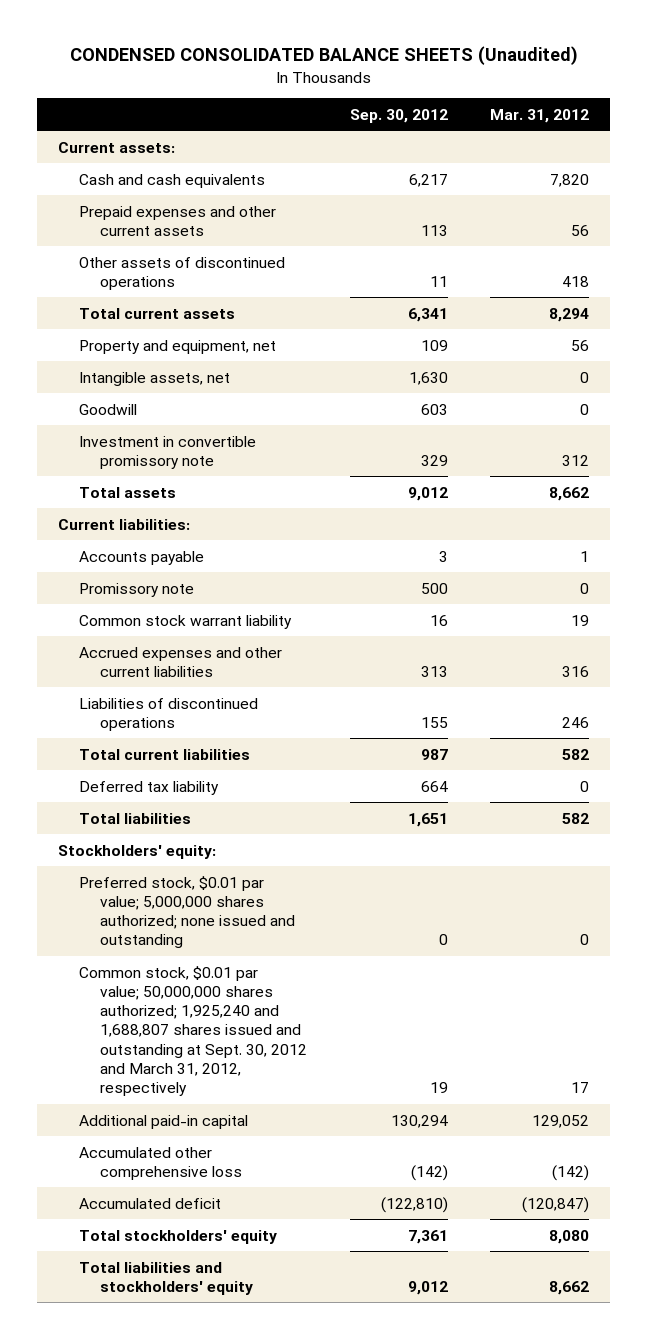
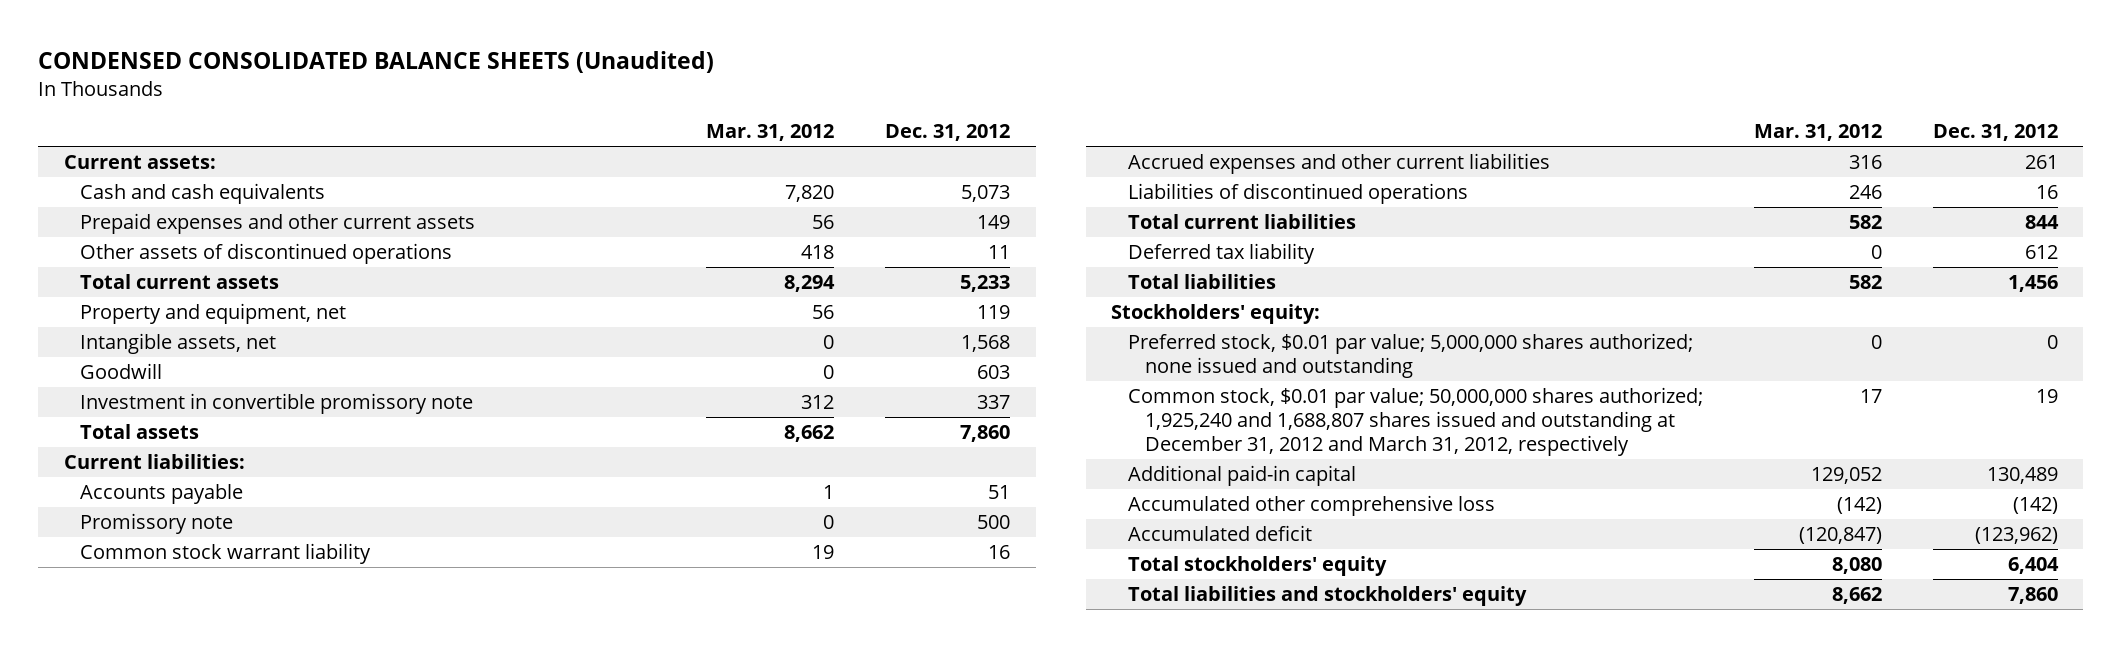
- | Sep. 30, 2012 | Mar. 31, 2012
+ | Mar. 31, 2012 | Dec. 31, 2012
- Common stock, $0.01 par value; 50,000,000 shares authorized; 1,925,240 and 1,688,807 shares issued and outstanding at Sept. 30, 2012 and March 31, 2012, respectively | 19 | 17
+ Common stock, $0.01 par value; 50,000,000 shares authorized; 1,925,240 and 1,688,807 shares issued and outstanding at December 31, 2012 and March 31, 2012, respectively | 17 | 19

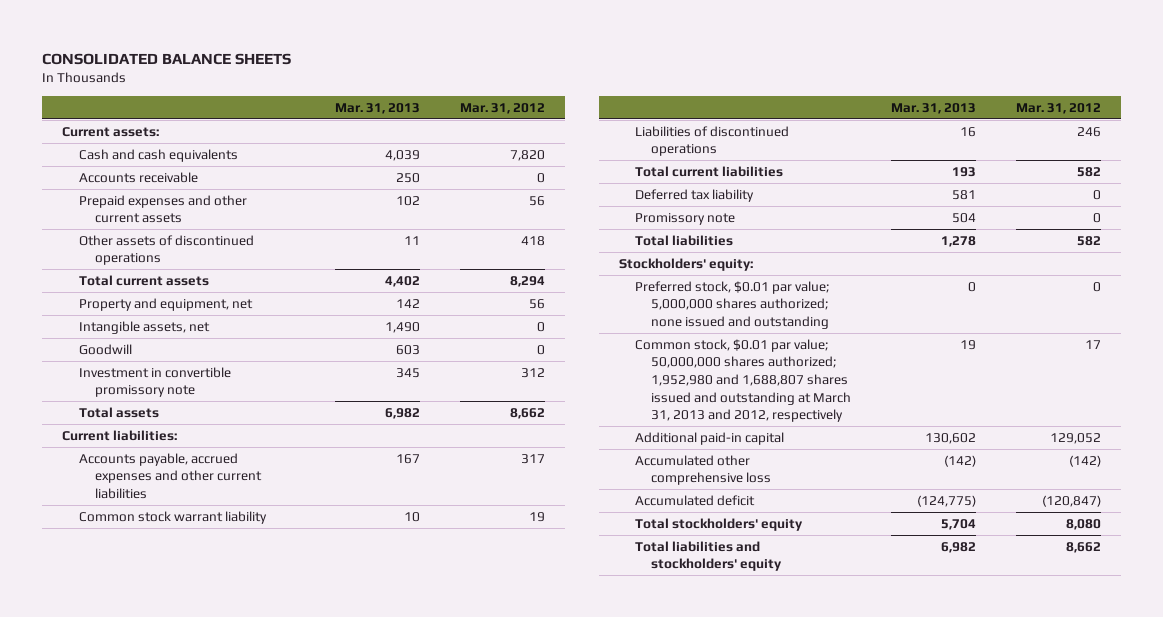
- CONDENSED CONSOLIDATED BALANCE SHEETS (Unaudited)
+ CONSOLIDATED BALANCE SHEETS
- | Mar. 31, 2012 | Dec. 31, 2012
+ | Mar. 31, 2013 | Mar. 31, 2012
+ Accounts receivable | 250 | 0
- Accounts payable | 1 | 51
+ Accounts payable, accrued expenses and other current liabilities | 167 | 317
- Accrued expenses and other current liabilities | 316 | 261
moved down: Promissory note | 504 | 0
- Common stock, $0.01 par value; 50,000,000 shares authorized; 1,925,240 and 1,688,807 shares issued and outstanding at December 31, 2012 and March 31, 2012, respectively | 17 | 19
+ Common stock, $0.01 par value; 50,000,000 shares authorized; 1,952,980 and 1,688,807 shares issued and outstanding at March 31, 2013 and 2012, respectively | 19 | 17

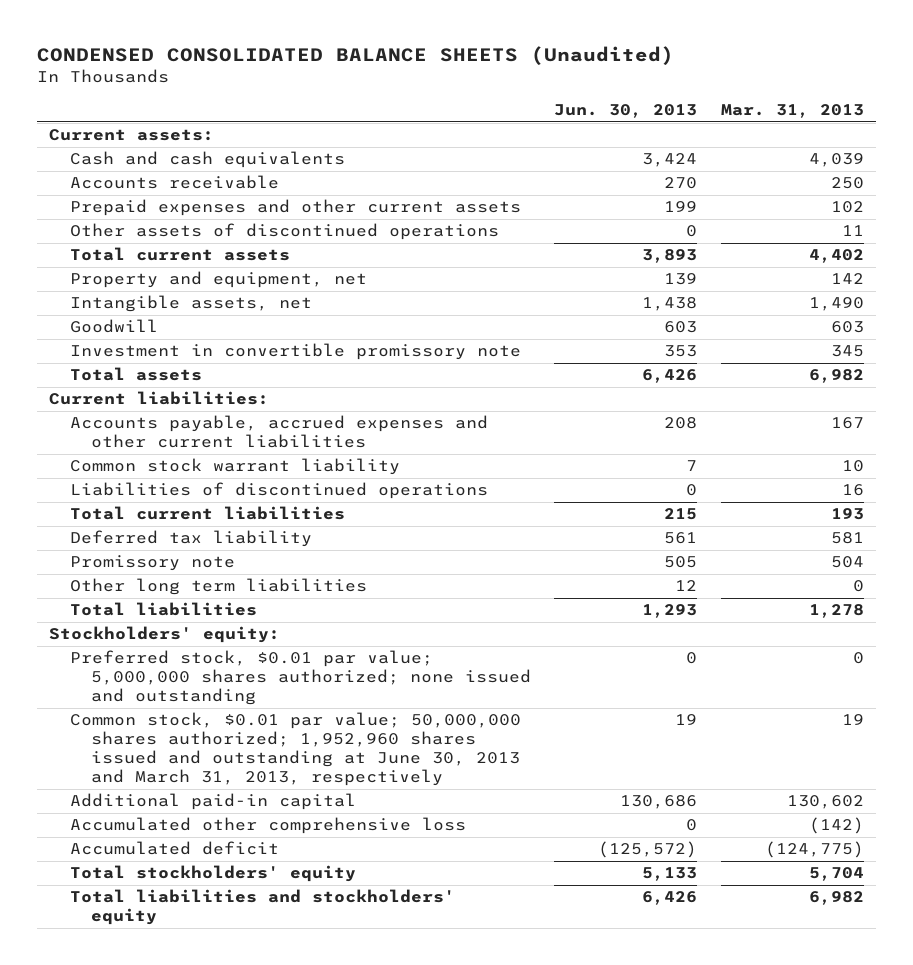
- CONSOLIDATED BALANCE SHEETS
+ CONDENSED CONSOLIDATED BALANCE SHEETS (Unaudited)
- | Mar. 31, 2013 | Mar. 31, 2012
+ | Jun. 30, 2013 | Mar. 31, 2013
+ Other long term liabilities | 12 | 0
- Common stock, $0.01 par value; 50,000,000 shares authorized; 1,952,980 and 1,688,807 shares issued and outstanding at March 31, 2013 and 2012, respectively | 19 | 17
+ Common stock, $0.01 par value; 50,000,000 shares authorized; 1,952,960 shares issued and outstanding at June 30, 2013 and March 31, 2013, respectively | 19 | 19

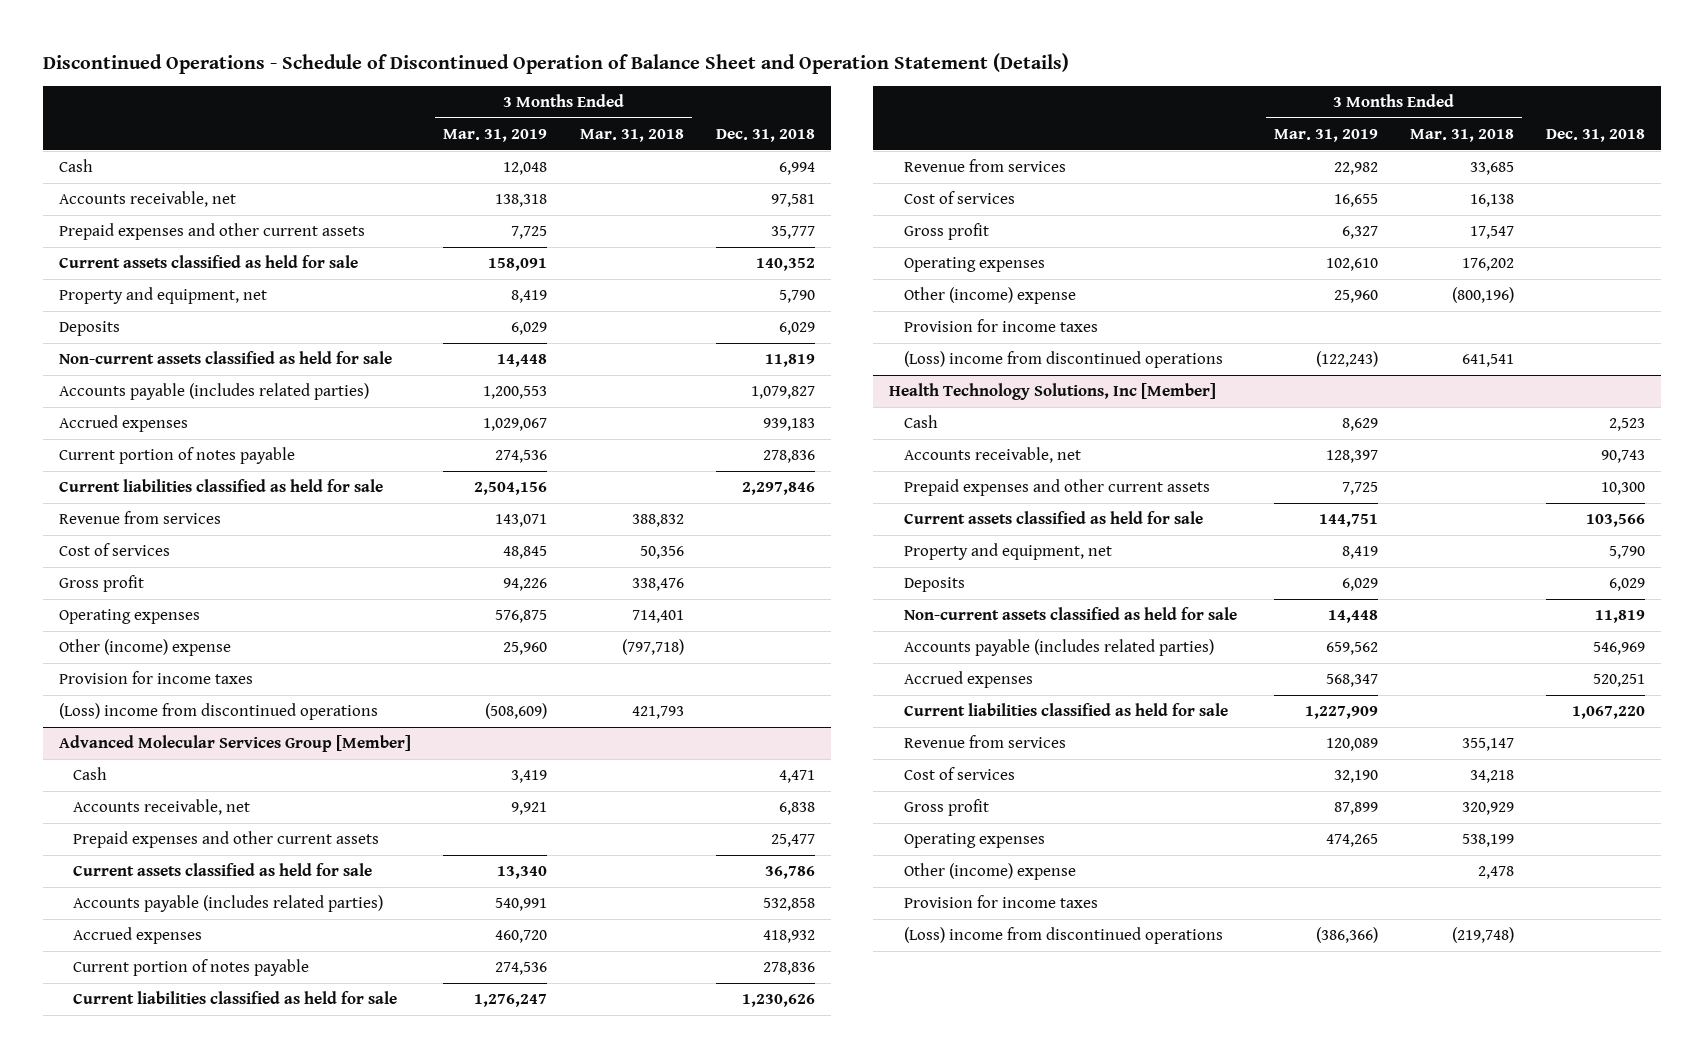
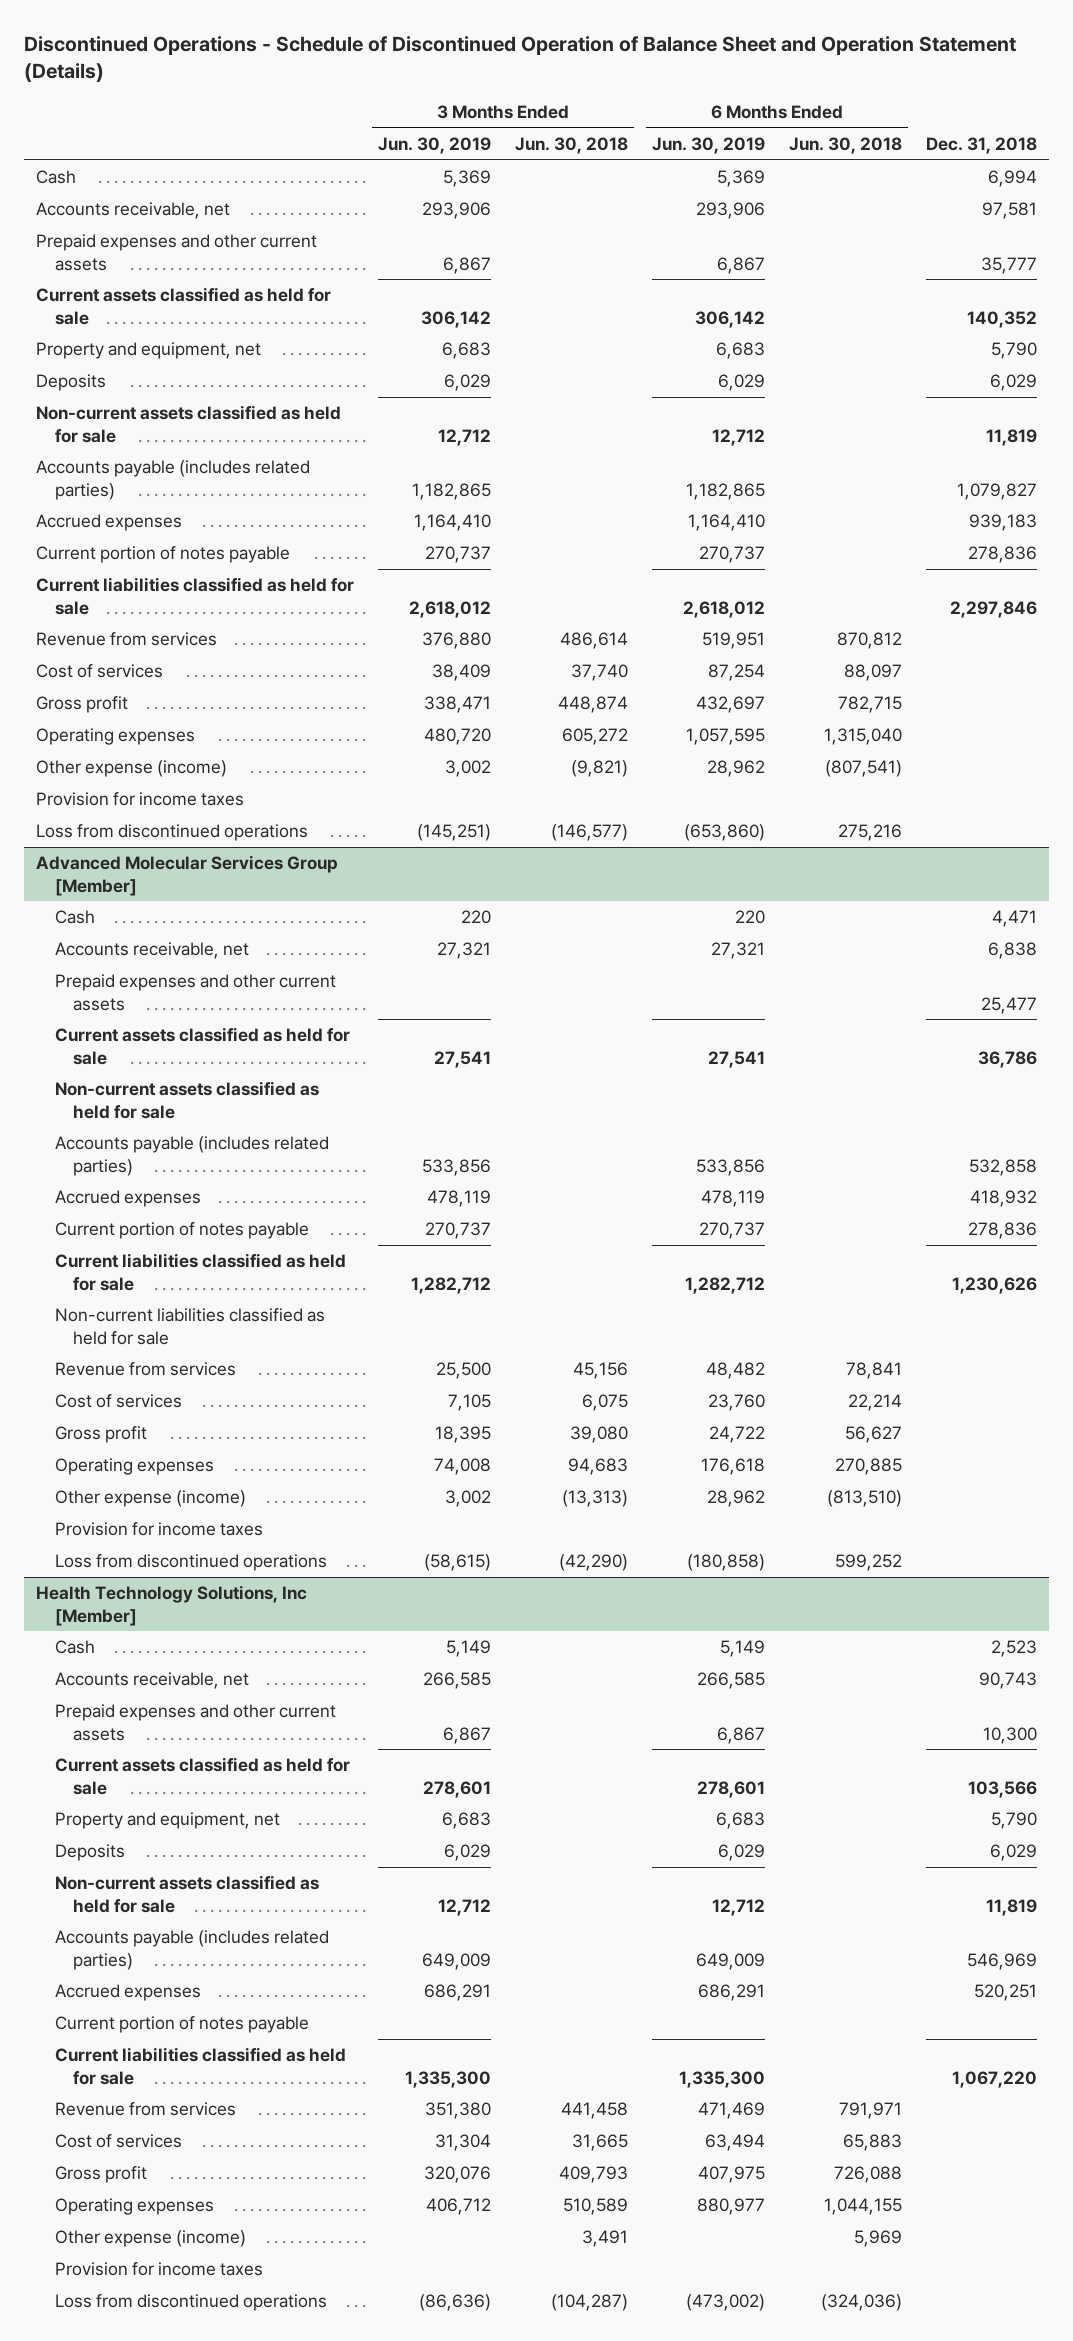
- | 3 Months Ended Mar. 31, 2019 | 3 Months Ended Mar. 31, 2018 | Dec. 31, 2018
+ | 3 Months Ended Jun. 30, 2019 | 3 Months Ended Jun. 30, 2018 | 6 Months Ended Jun. 30, 2019 | 6 Months Ended Jun. 30, 2018 | Dec. 31, 2018
- Other (income) expense | 25,960 | (797,718) |
+ Other expense (income) | 3,002 | (9,821) | 28,962 | (807,541) |
- (Loss) income from discontinued operations | (508,609) | 421,793 |
+ Loss from discontinued operations | (145,251) | (146,577) | (653,860) | 275,216 |
@ Advanced Molecular Services Group [Member]
+ Non-current assets classified as held for sale
+ Non-current liabilities classified as held for sale
- Other (income) expense | 25,960 | (800,196) |
+ Other expense (income) | 3,002 | (13,313) | 28,962 | (813,510) |
- (Loss) income from discontinued operations | (122,243) | 641,541 |
+ Loss from discontinued operations | (58,615) | (42,290) | (180,858) | 599,252 |
@ Health Technology Solutions, Inc [Member]
+ Current portion of notes payable
- Other (income) expense | | 2,478 |
+ Other expense (income) | | 3,491 | | 5,969 |
- (Loss) income from discontinued operations | (386,366) | (219,748) |
+ Loss from discontinued operations | (86,636) | (104,287) | (473,002) | (324,036) |

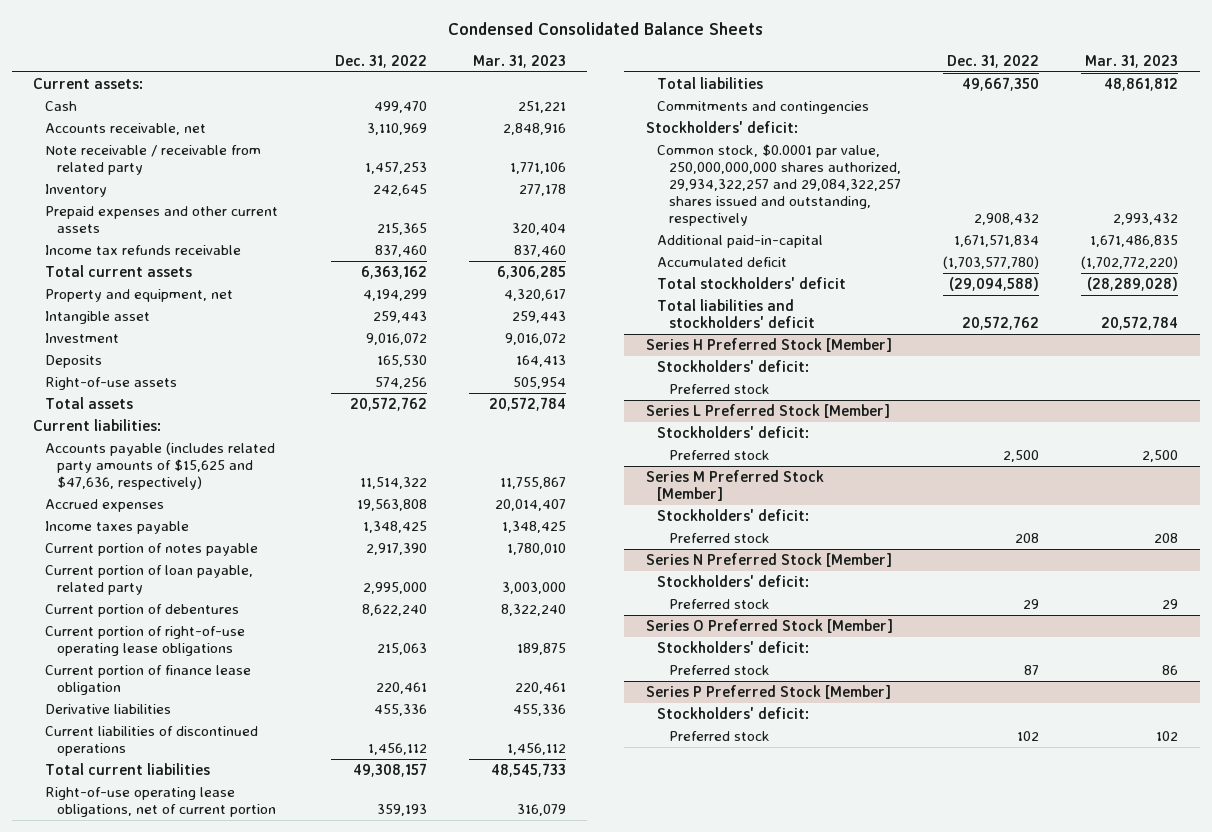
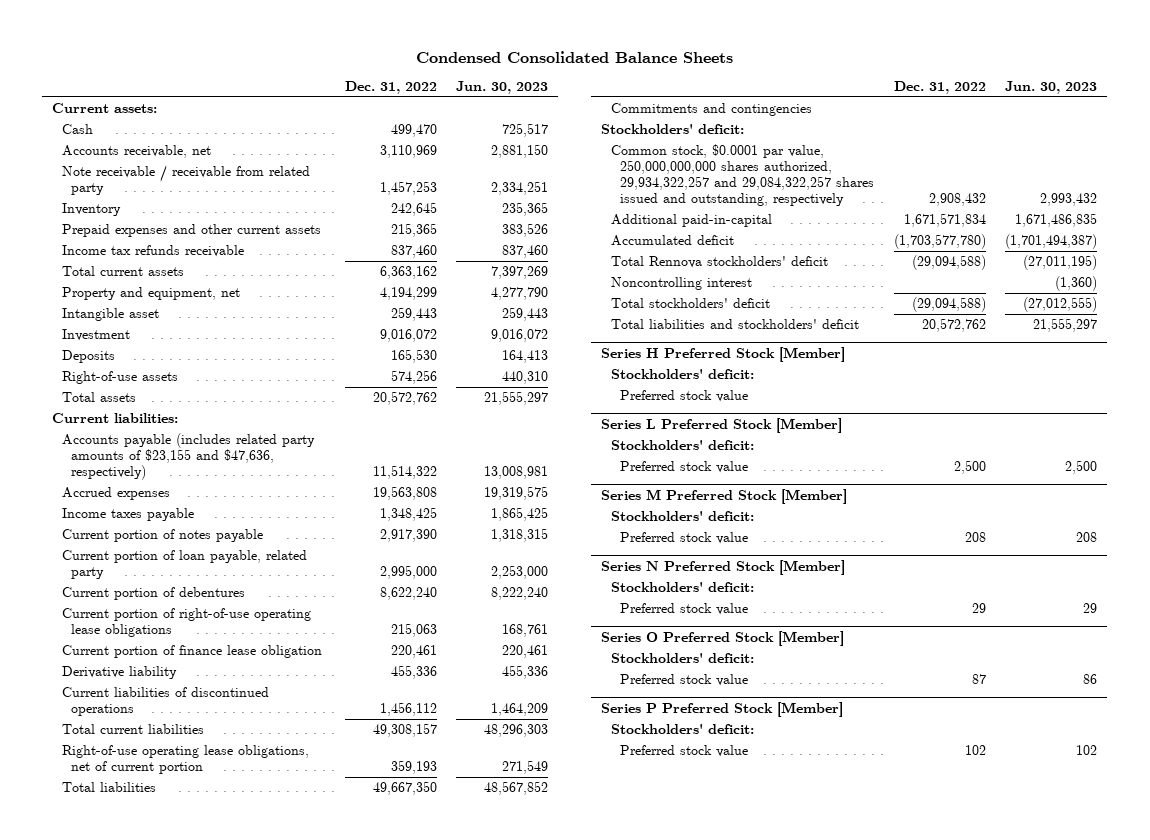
- | Dec. 31, 2022 | Mar. 31, 2023
+ | Dec. 31, 2022 | Jun. 30, 2023
- Accounts payable (includes related party amounts of $15,625 and $47,636, respectively) | 11,514,322 | 11,755,867
+ Accounts payable (includes related party amounts of $23,155 and $47,636, respectively) | 11,514,322 | 13,008,981
- Derivative liabilities | 455,336 | 455,336
+ Derivative liability | 455,336 | 455,336
+ Total Rennova stockholders' deficit | (29,094,588) | (27,011,195)
+ Noncontrolling interest | | (1,360)
@ Series H Preferred Stock [Member]
- Preferred stock
+ Preferred stock value
@ Series L Preferred Stock [Member]
- Preferred stock | 2,500 | 2,500
+ Preferred stock value | 2,500 | 2,500
@ Series M Preferred Stock [Member]
- Preferred stock | 208 | 208
+ Preferred stock value | 208 | 208
@ Series N Preferred Stock [Member]
- Preferred stock | 29 | 29
+ Preferred stock value | 29 | 29
@ Series O Preferred Stock [Member]
- Preferred stock | 87 | 86
+ Preferred stock value | 87 | 86
@ Series P Preferred Stock [Member]
- Preferred stock | 102 | 102
+ Preferred stock value | 102 | 102

